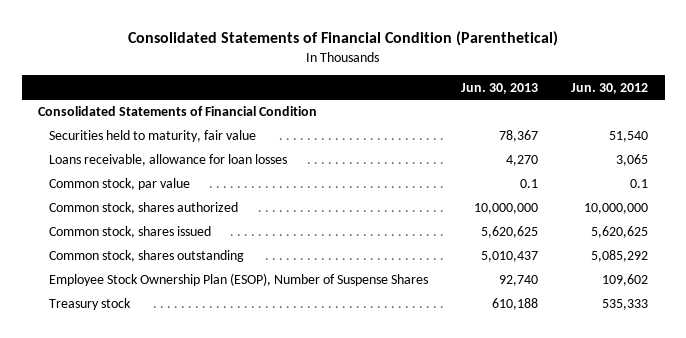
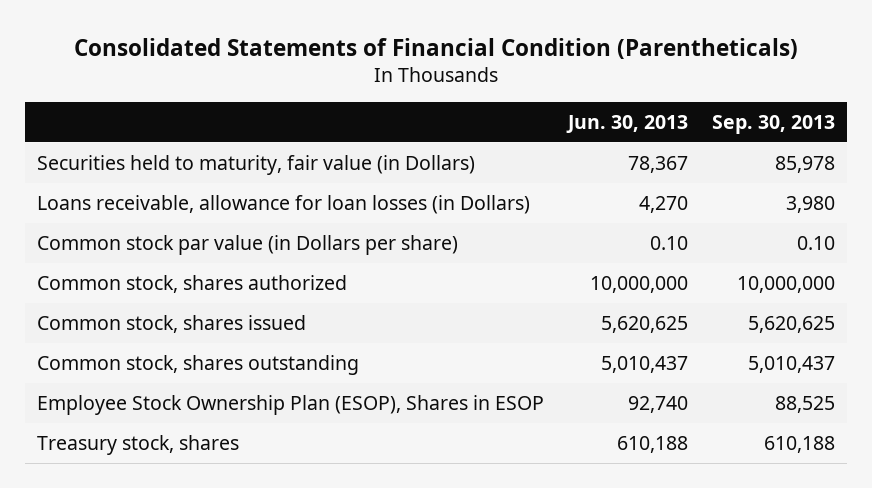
- Consolidated Statements of Financial Condition (Parenthetical)
+ Consolidated Statements of Financial Condition (Parentheticals)
- | Jun. 30, 2013 | Jun. 30, 2012
+ | Jun. 30, 2013 | Sep. 30, 2013
- Consolidated Statements of Financial Condition
- Securities held to maturity, fair value | 78,367 | 51,540
- Loans receivable, allowance for loan losses | 4,270 | 3,065
- Common stock, par value | 0.1 | 0.1
+ Securities held to maturity, fair value (in Dollars) | 78,367 | 85,978
+ Loans receivable, allowance for loan losses (in Dollars) | 4,270 | 3,980
+ Common stock par value (in Dollars per share) | 0.10 | 0.10
- Employee Stock Ownership Plan (ESOP), Number of Suspense Shares | 92,740 | 109,602
- Treasury stock | 610,188 | 535,333
+ Employee Stock Ownership Plan (ESOP), Shares in ESOP | 92,740 | 88,525
+ Treasury stock, shares | 610,188 | 610,188

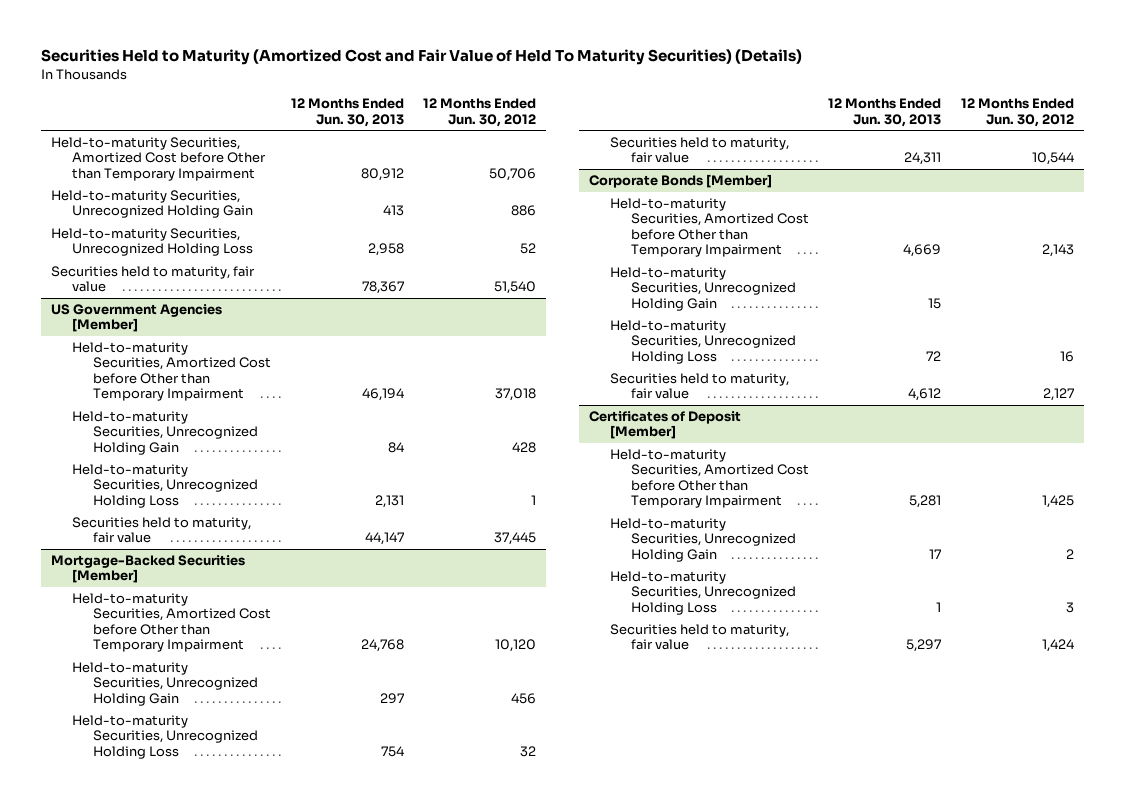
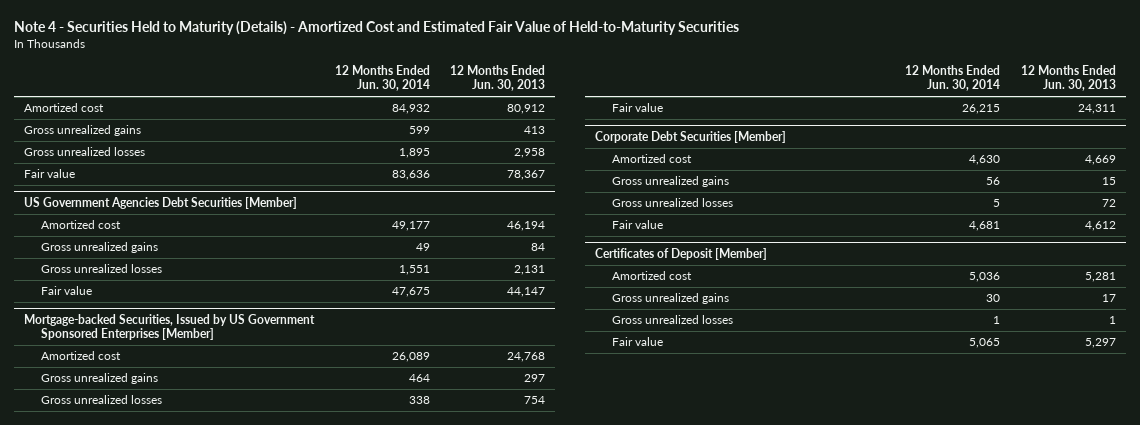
- Securities Held to Maturity (Amortized Cost and Fair Value of Held To Maturity Securities) (Details)
+ Note 4 - Securities Held to Maturity (Details) - Amortized Cost and Estimated Fair Value of Held-to-Maturity Securities
- | 12 Months Ended Jun. 30, 2013 | 12 Months Ended Jun. 30, 2012
+ | 12 Months Ended Jun. 30, 2014 | 12 Months Ended Jun. 30, 2013
- Held-to-maturity Securities, Amortized Cost before Other than Temporary Impairment | 80,912 | 50,706
- Held-to-maturity Securities, Unrecognized Holding Gain | 413 | 886
- Held-to-maturity Securities, Unrecognized Holding Loss | 2,958 | 52
- Securities held to maturity, fair value | 78,367 | 51,540
- US Government Agencies [Member]
- Held-to-maturity Securities, Amortized Cost before Other than Temporary Impairment | 46,194 | 37,018
- Held-to-maturity Securities, Unrecognized Holding Gain | 84 | 428
- Held-to-maturity Securities, Unrecognized Holding Loss | 2,131 | 1
- Securities held to maturity, fair value | 44,147 | 37,445
- Mortgage-Backed Securities [Member]
- Held-to-maturity Securities, Amortized Cost before Other than Temporary Impairment | 24,768 | 10,120
- Held-to-maturity Securities, Unrecognized Holding Gain | 297 | 456
- Held-to-maturity Securities, Unrecognized Holding Loss | 754 | 32
- Securities held to maturity, fair value | 24,311 | 10,544
- Corporate Bonds [Member]
- Held-to-maturity Securities, Amortized Cost before Other than Temporary Impairment | 4,669 | 2,143
- Held-to-maturity Securities, Unrecognized Holding Gain | 15 |
- Held-to-maturity Securities, Unrecognized Holding Loss | 72 | 16
- Securities held to maturity, fair value | 4,612 | 2,127
+ Amortized cost | 84,932 | 80,912
+ Gross unrealized gains | 599 | 413
+ Gross unrealized losses | 1,895 | 2,958
+ Fair value | 83,636 | 78,367
+ US Government Agencies Debt Securities [Member]
+ Amortized cost | 49,177 | 46,194
+ Gross unrealized gains | 49 | 84
+ Gross unrealized losses | 1,551 | 2,131
+ Fair value | 47,675 | 44,147
+ Mortgage-backed Securities, Issued by US Government Sponsored Enterprises [Member]
+ Amortized cost | 26,089 | 24,768
+ Gross unrealized gains | 464 | 297
+ Gross unrealized losses | 338 | 754
+ Fair value | 26,215 | 24,311
+ Corporate Debt Securities [Member]
+ Amortized cost | 4,630 | 4,669
+ Gross unrealized gains | 56 | 15
+ Gross unrealized losses | 5 | 72
+ Fair value | 4,681 | 4,612
@ Certificates of Deposit [Member]
- Held-to-maturity Securities, Amortized Cost before Other than Temporary Impairment | 5,281 | 1,425
- Held-to-maturity Securities, Unrecognized Holding Gain | 17 | 2
- Held-to-maturity Securities, Unrecognized Holding Loss | 1 | 3
- Securities held to maturity, fair value | 5,297 | 1,424
+ Amortized cost | 5,036 | 5,281
+ Gross unrealized gains | 30 | 17
+ Gross unrealized losses | 1 | 1
+ Fair value | 5,065 | 5,297

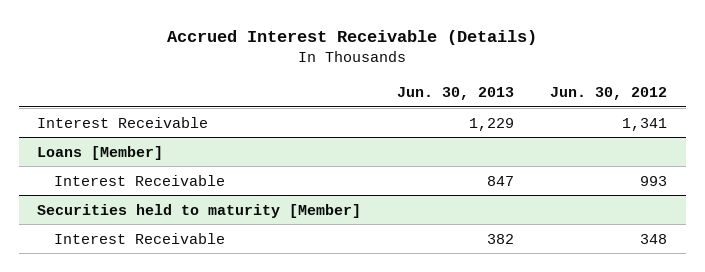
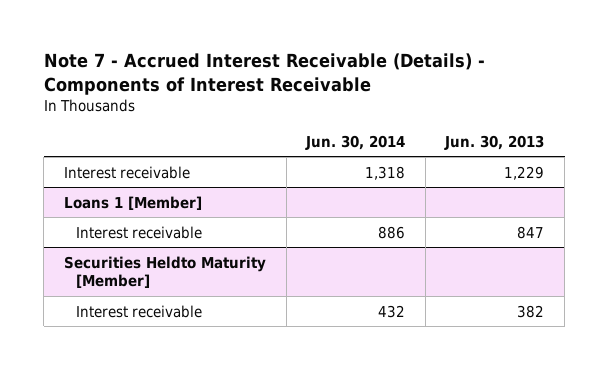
- Accrued Interest Receivable (Details)
+ Note 7 - Accrued Interest Receivable (Details) - Components of Interest Receivable
- | Jun. 30, 2013 | Jun. 30, 2012
+ | Jun. 30, 2014 | Jun. 30, 2013
- Interest Receivable | 1,229 | 1,341
- Loans [Member]
- Interest Receivable | 847 | 993
- Securities held to maturity [Member]
- Interest Receivable | 382 | 348
+ Interest receivable | 1,318 | 1,229
+ Loans 1 [Member]
+ Interest receivable | 886 | 847
+ Securities Heldto Maturity [Member]
+ Interest receivable | 432 | 382

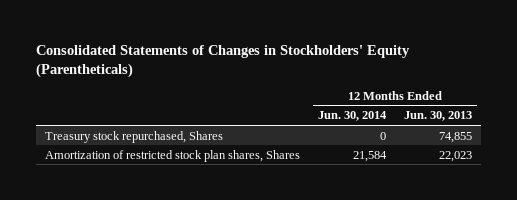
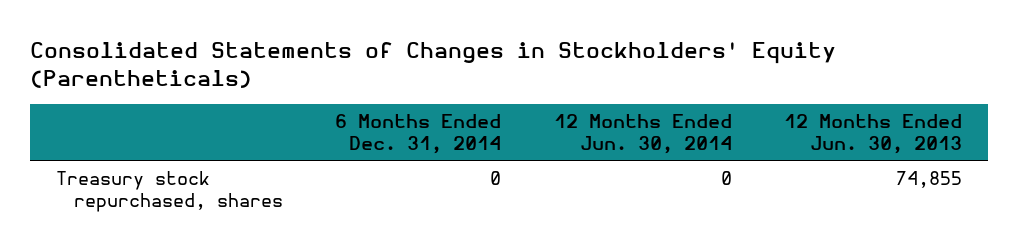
- | 12 Months Ended Jun. 30, 2014 | 12 Months Ended Jun. 30, 2013
+ | 6 Months Ended Dec. 31, 2014 | 12 Months Ended Jun. 30, 2014 | 12 Months Ended Jun. 30, 2013
- Treasury stock repurchased, Shares | 0 | 74,855
- Amortization of restricted stock plan shares, Shares | 21,584 | 22,023
+ Treasury stock repurchased, shares | 0 | 0 | 74,855

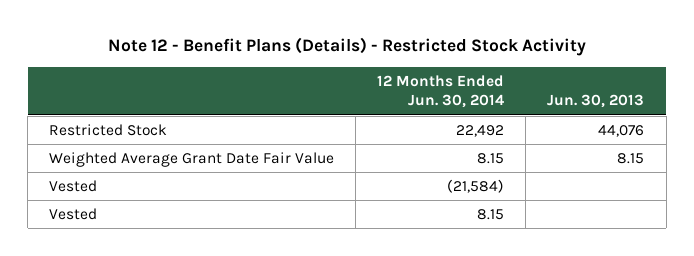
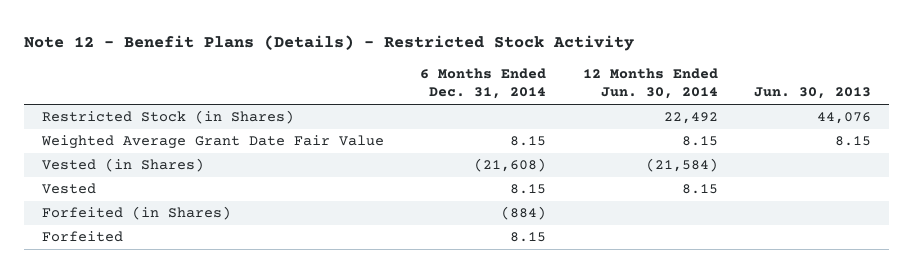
- | 12 Months Ended Jun. 30, 2014 | Jun. 30, 2013
+ | 6 Months Ended Dec. 31, 2014 | 12 Months Ended Jun. 30, 2014 | Jun. 30, 2013
- Restricted Stock | 22,492 | 44,076
+ Restricted Stock (in Shares) | | 22,492 | 44,076
- Vested | (21,584) |
+ Vested (in Shares) | (21,608) | (21,584) |
+ Forfeited (in Shares) | (884) | |
+ Forfeited | 8.15 | |

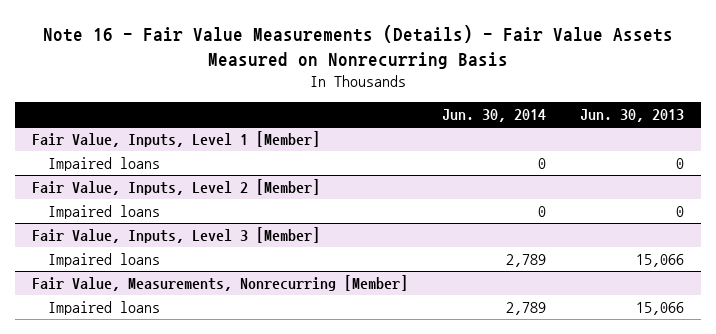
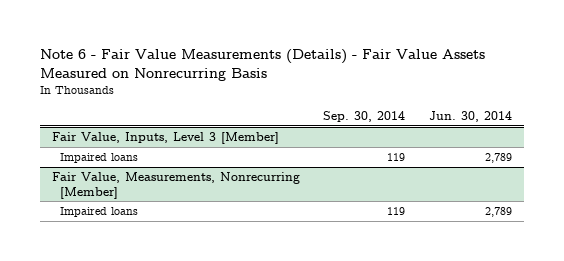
- Note 16 - Fair Value Measurements (Details) - Fair Value Assets Measured on Nonrecurring Basis
+ Note 6 - Fair Value Measurements (Details) - Fair Value Assets Measured on Nonrecurring Basis
- | Jun. 30, 2014 | Jun. 30, 2013
+ | Sep. 30, 2014 | Jun. 30, 2014
- Fair Value, Inputs, Level 1 [Member]
- Impaired loans | 0 | 0
- Fair Value, Inputs, Level 2 [Member]
- Impaired loans | 0 | 0

